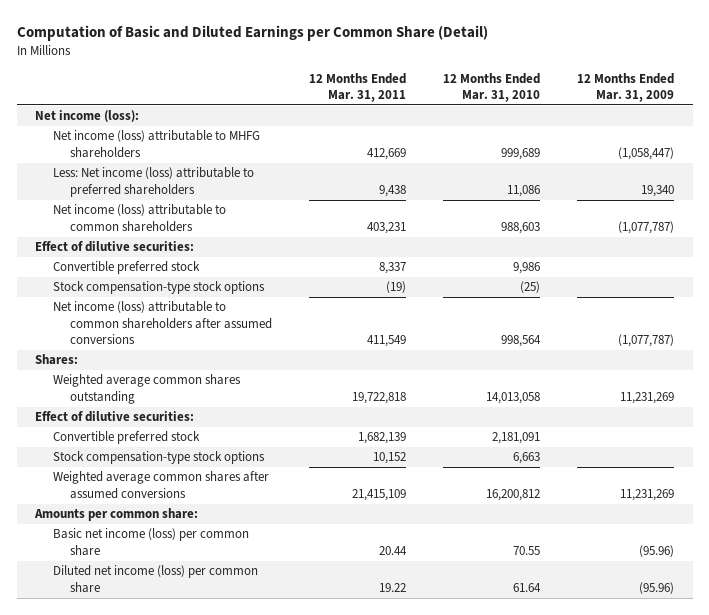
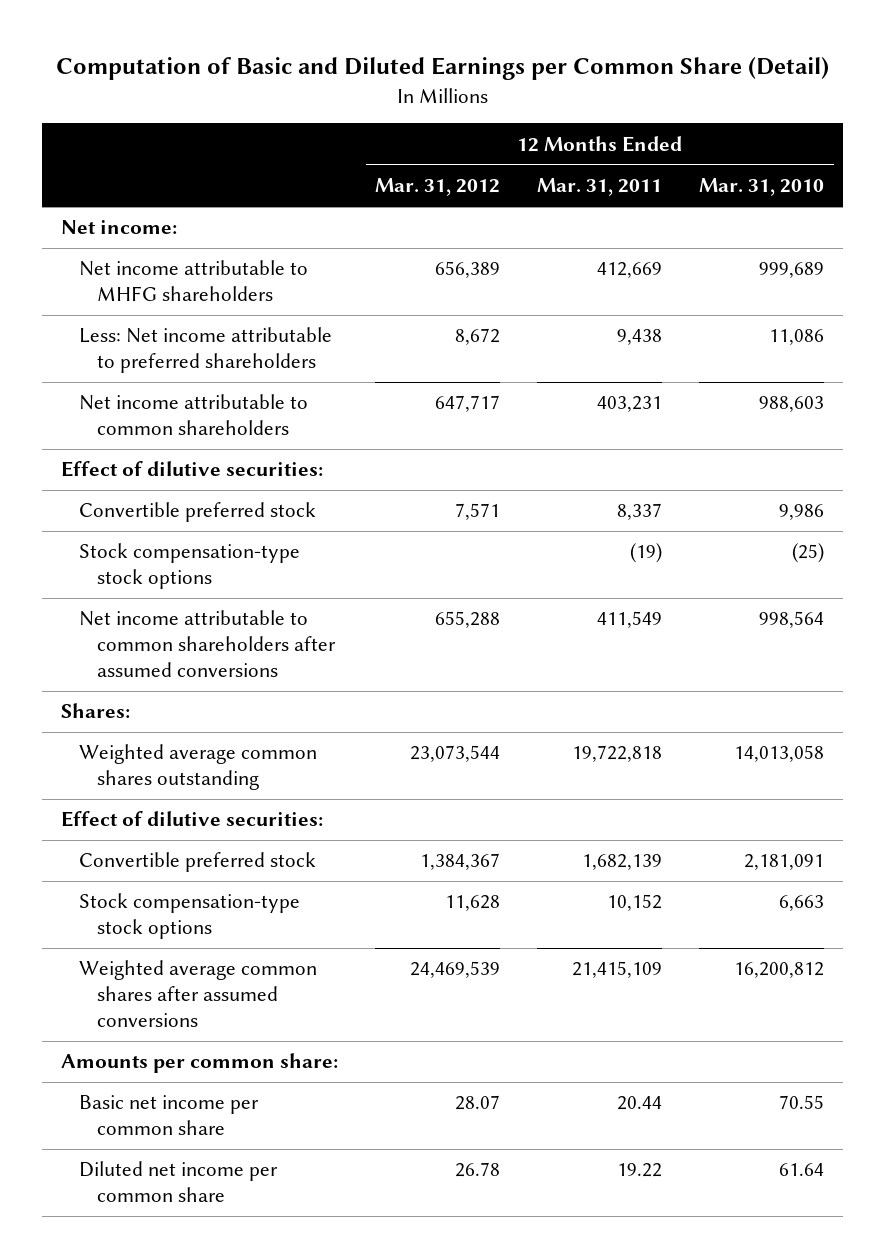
- | 12 Months Ended Mar. 31, 2011 | 12 Months Ended Mar. 31, 2010 | 12 Months Ended Mar. 31, 2009
+ | 12 Months Ended Mar. 31, 2012 | 12 Months Ended Mar. 31, 2011 | 12 Months Ended Mar. 31, 2010
- Net income (loss):
- Net income (loss) attributable to MHFG shareholders | 412,669 | 999,689 | (1,058,447)
- Less: Net income (loss) attributable to preferred shareholders | 9,438 | 11,086 | 19,340
- Net income (loss) attributable to common shareholders | 403,231 | 988,603 | (1,077,787)
+ Net income:
+ Net income attributable to MHFG shareholders | 656,389 | 412,669 | 999,689
+ Less: Net income attributable to preferred shareholders | 8,672 | 9,438 | 11,086
+ Net income attributable to common shareholders | 647,717 | 403,231 | 988,603
- Net income (loss) attributable to common shareholders after assumed conversions | 411,549 | 998,564 | (1,077,787)
+ Net income attributable to common shareholders after assumed conversions | 655,288 | 411,549 | 998,564
- Basic net income (loss) per common share | 20.44 | 70.55 | (95.96)
- Diluted net income (loss) per common share | 19.22 | 61.64 | (95.96)
+ Basic net income per common share | 28.07 | 20.44 | 70.55
+ Diluted net income per common share | 26.78 | 19.22 | 61.64

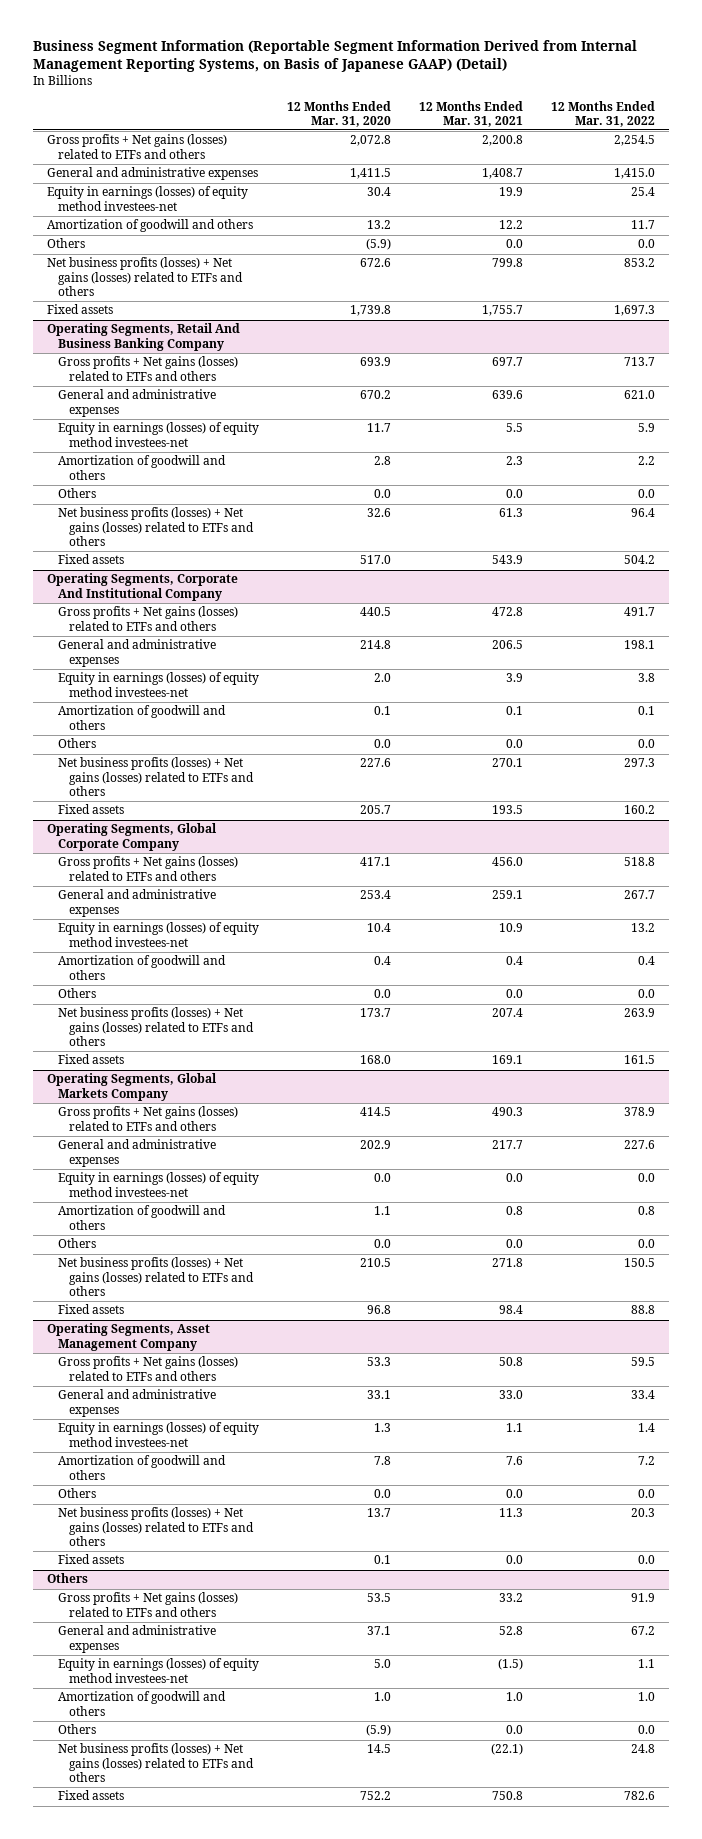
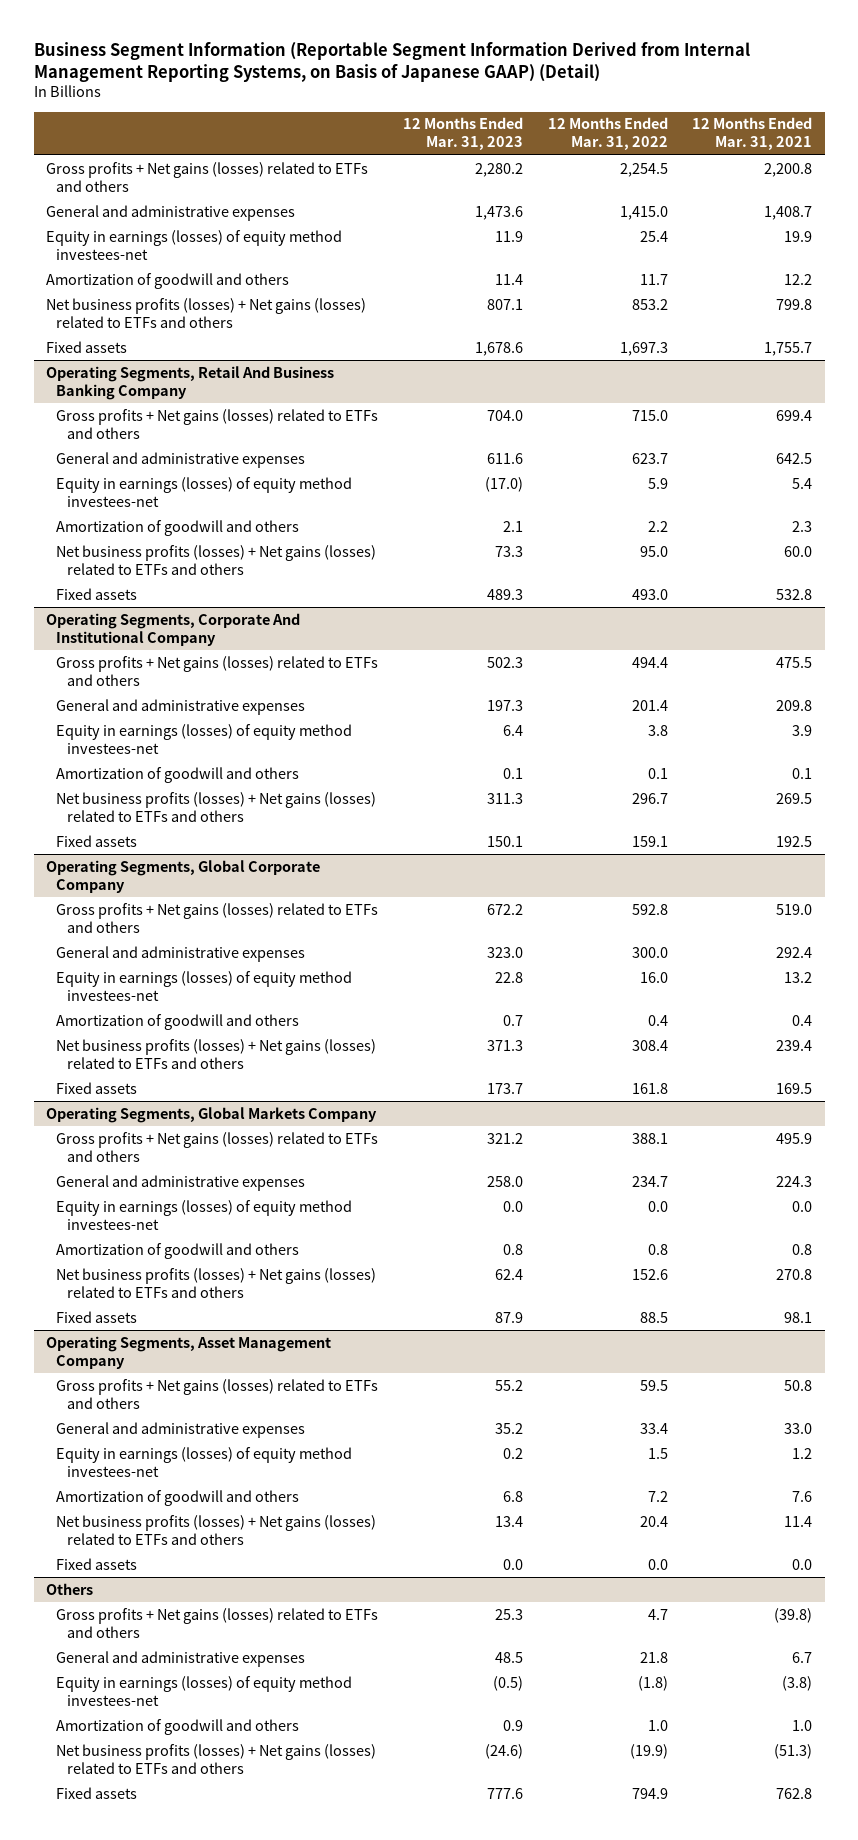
- | 12 Months Ended Mar. 31, 2020 | 12 Months Ended Mar. 31, 2021 | 12 Months Ended Mar. 31, 2022
+ | 12 Months Ended Mar. 31, 2023 | 12 Months Ended Mar. 31, 2022 | 12 Months Ended Mar. 31, 2021
- Others | (5.9) | 0.0 | 0.0
@ Operating Segments, Retail And Business Banking Company
- Gross profits + Net gains (losses) related to ETFs and others | 693.9 | 697.7 | 713.7
- General and administrative expenses | 670.2 | 639.6 | 621.0
- Equity in earnings (losses) of equity method investees-net | 11.7 | 5.5 | 5.9
+ Gross profits + Net gains (losses) related to ETFs and others | 704.0 | 715.0 | 699.4
+ General and administrative expenses | 611.6 | 623.7 | 642.5
+ Equity in earnings (losses) of equity method investees-net | (17.0) | 5.9 | 5.4
- Others | 0.0 | 0.0 | 0.0
- Net business profits (losses) + Net gains (losses) related to ETFs and others | 32.6 | 61.3 | 96.4
- Fixed assets | 517.0 | 543.9 | 504.2
+ Net business profits (losses) + Net gains (losses) related to ETFs and others | 73.3 | 95.0 | 60.0
+ Fixed assets | 489.3 | 493.0 | 532.8
@ Operating Segments, Corporate And Institutional Company
- Gross profits + Net gains (losses) related to ETFs and others | 440.5 | 472.8 | 491.7
- General and administrative expenses | 214.8 | 206.5 | 198.1
+ Gross profits + Net gains (losses) related to ETFs and others | 502.3 | 494.4 | 475.5
+ General and administrative expenses | 197.3 | 201.4 | 209.8
- Others | 0.0 | 0.0 | 0.0
- Net business profits (losses) + Net gains (losses) related to ETFs and others | 227.6 | 270.1 | 297.3
- Fixed assets | 205.7 | 193.5 | 160.2
+ Net business profits (losses) + Net gains (losses) related to ETFs and others | 311.3 | 296.7 | 269.5
+ Fixed assets | 150.1 | 159.1 | 192.5
@ Operating Segments, Global Corporate Company
- Gross profits + Net gains (losses) related to ETFs and others | 417.1 | 456.0 | 518.8
- General and administrative expenses | 253.4 | 259.1 | 267.7
- Equity in earnings (losses) of equity method investees-net | 10.4 | 10.9 | 13.2
+ Gross profits + Net gains (losses) related to ETFs and others | 672.2 | 592.8 | 519.0
+ General and administrative expenses | 323.0 | 300.0 | 292.4
+ Equity in earnings (losses) of equity method investees-net | 22.8 | 16.0 | 13.2
- Others | 0.0 | 0.0 | 0.0
- Net business profits (losses) + Net gains (losses) related to ETFs and others | 173.7 | 207.4 | 263.9
- Fixed assets | 168.0 | 169.1 | 161.5
+ Net business profits (losses) + Net gains (losses) related to ETFs and others | 371.3 | 308.4 | 239.4
+ Fixed assets | 173.7 | 161.8 | 169.5
@ Operating Segments, Global Markets Company
- Gross profits + Net gains (losses) related to ETFs and others | 414.5 | 490.3 | 378.9
- General and administrative expenses | 202.9 | 217.7 | 227.6
+ Gross profits + Net gains (losses) related to ETFs and others | 321.2 | 388.1 | 495.9
+ General and administrative expenses | 258.0 | 234.7 | 224.3
- Others | 0.0 | 0.0 | 0.0
- Net business profits (losses) + Net gains (losses) related to ETFs and others | 210.5 | 271.8 | 150.5
- Fixed assets | 96.8 | 98.4 | 88.8
+ Net business profits (losses) + Net gains (losses) related to ETFs and others | 62.4 | 152.6 | 270.8
+ Fixed assets | 87.9 | 88.5 | 98.1
@ Operating Segments, Asset Management Company
- Equity in earnings (losses) of equity method investees-net | 1.3 | 1.1 | 1.4
+ Equity in earnings (losses) of equity method investees-net | 0.2 | 1.5 | 1.2
- Others | 0.0 | 0.0 | 0.0
- Net business profits (losses) + Net gains (losses) related to ETFs and others | 13.7 | 11.3 | 20.3
+ Net business profits (losses) + Net gains (losses) related to ETFs and others | 13.4 | 20.4 | 11.4
@ Others
- Gross profits + Net gains (losses) related to ETFs and others | 53.5 | 33.2 | 91.9
- General and administrative expenses | 37.1 | 52.8 | 67.2
- Equity in earnings (losses) of equity method investees-net | 5.0 | (1.5) | 1.1
+ Gross profits + Net gains (losses) related to ETFs and others | 25.3 | 4.7 | (39.8)
+ General and administrative expenses | 48.5 | 21.8 | 6.7
+ Equity in earnings (losses) of equity method investees-net | (0.5) | (1.8) | (3.8)
- Others | (5.9) | 0.0 | 0.0
- Net business profits (losses) + Net gains (losses) related to ETFs and others | 14.5 | (22.1) | 24.8
- Fixed assets | 752.2 | 750.8 | 782.6
+ Net business profits (losses) + Net gains (losses) related to ETFs and others | (24.6) | (19.9) | (51.3)
+ Fixed assets | 777.6 | 794.9 | 762.8

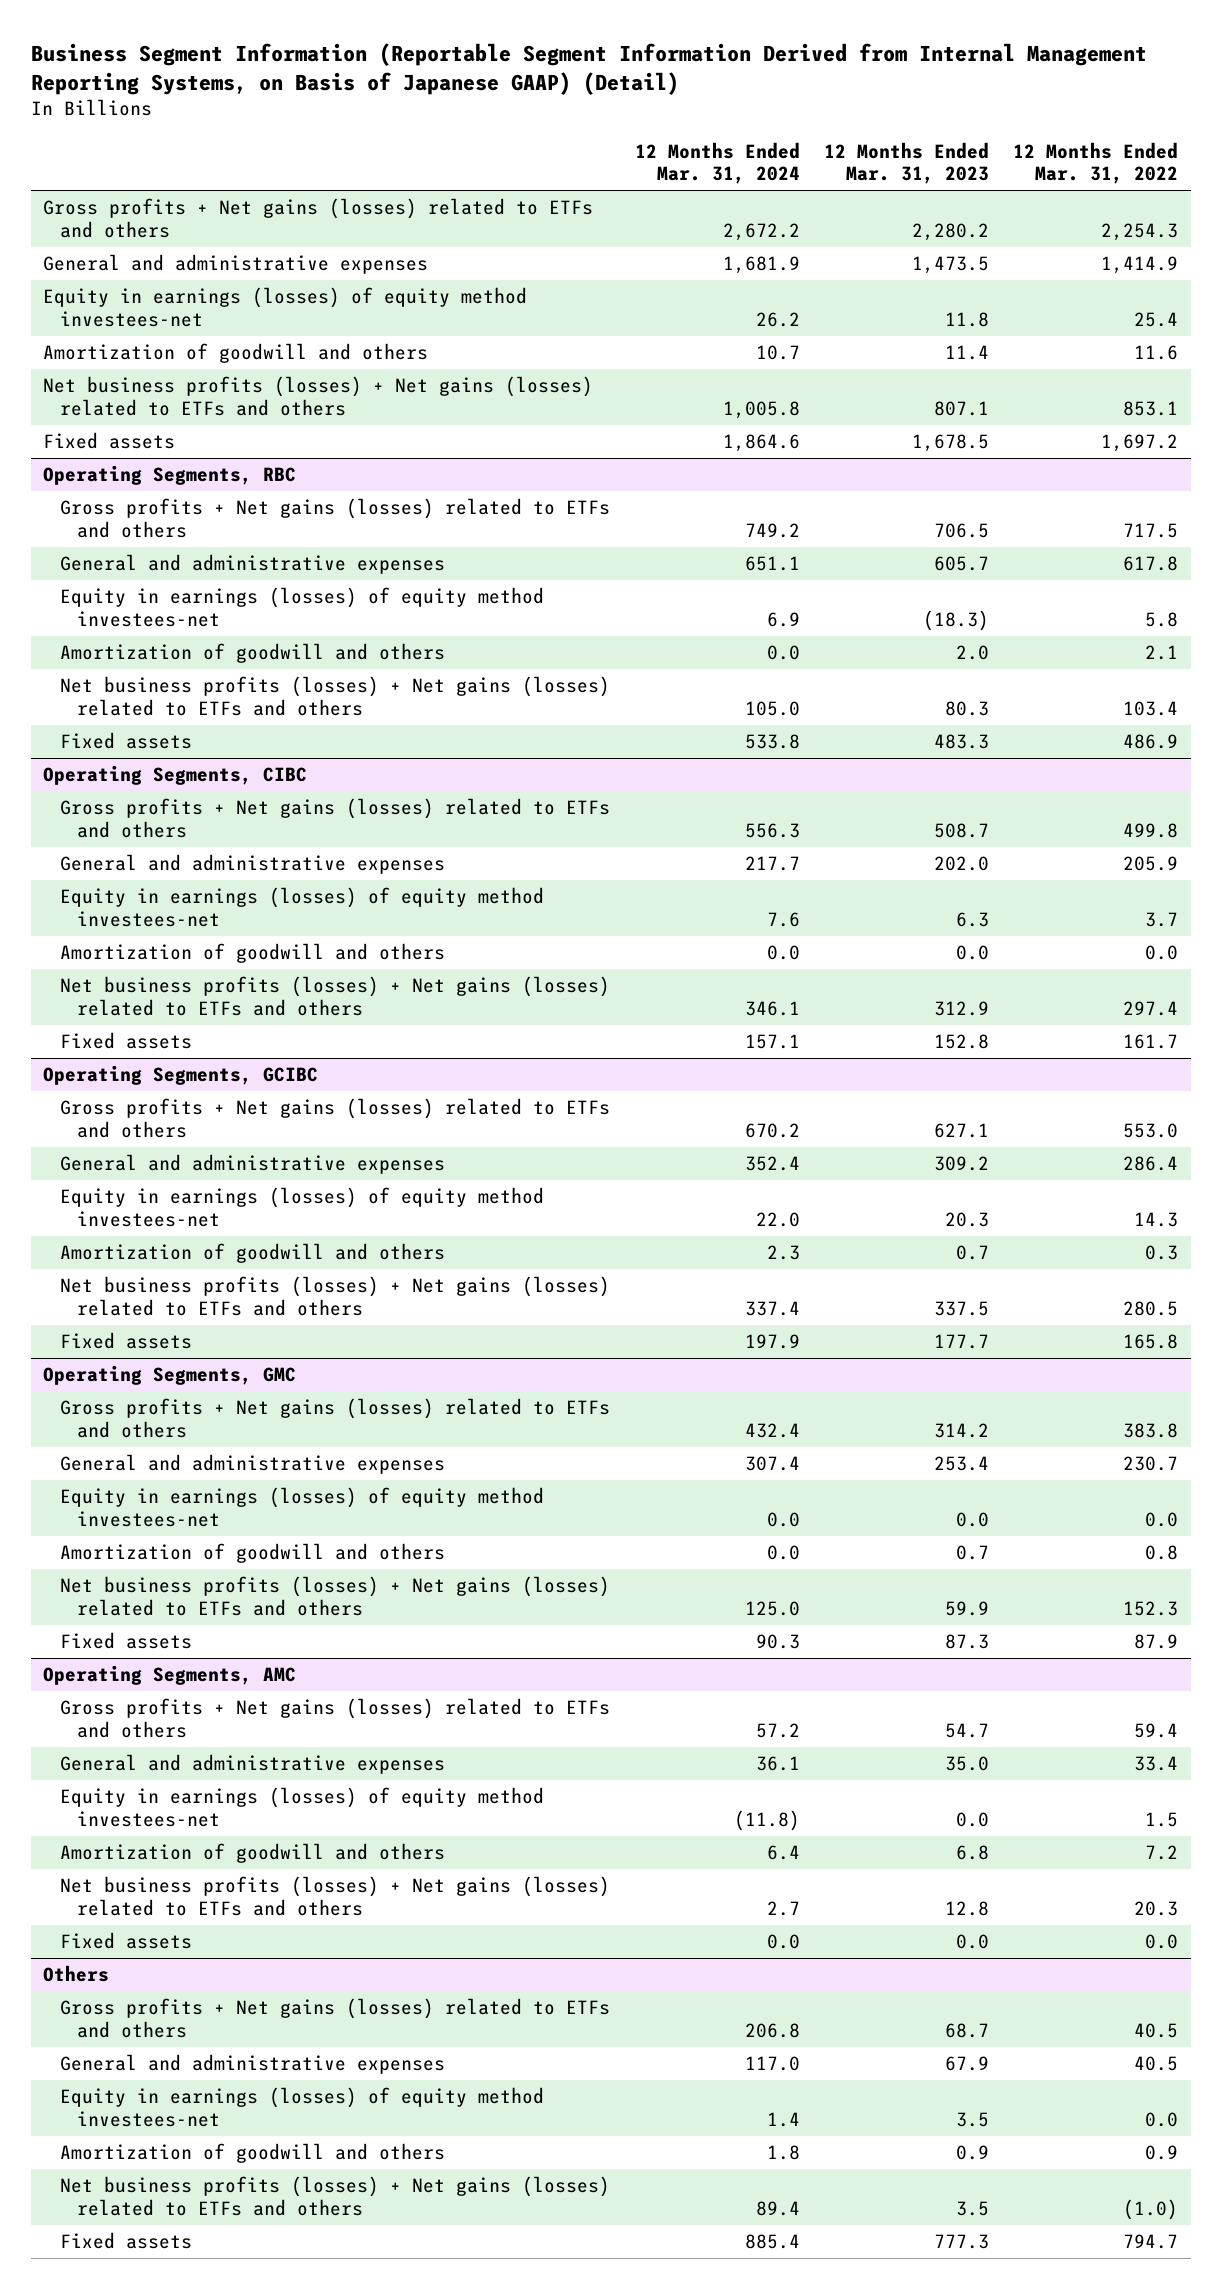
- | 12 Months Ended Mar. 31, 2023 | 12 Months Ended Mar. 31, 2022 | 12 Months Ended Mar. 31, 2021
+ | 12 Months Ended Mar. 31, 2024 | 12 Months Ended Mar. 31, 2023 | 12 Months Ended Mar. 31, 2022
- Gross profits + Net gains (losses) related to ETFs and others | 2,280.2 | 2,254.5 | 2,200.8
- General and administrative expenses | 1,473.6 | 1,415.0 | 1,408.7
- Equity in earnings (losses) of equity method investees-net | 11.9 | 25.4 | 19.9
- Amortization of goodwill and others | 11.4 | 11.7 | 12.2
- Net business profits (losses) + Net gains (losses) related to ETFs and others | 807.1 | 853.2 | 799.8
- Fixed assets | 1,678.6 | 1,697.3 | 1,755.7
- Operating Segments, Retail And Business Banking Company
- Gross profits + Net gains (losses) related to ETFs and others | 704.0 | 715.0 | 699.4
- General and administrative expenses | 611.6 | 623.7 | 642.5
- Equity in earnings (losses) of equity method investees-net | (17.0) | 5.9 | 5.4
- Amortization of goodwill and others | 2.1 | 2.2 | 2.3
- Net business profits (losses) + Net gains (losses) related to ETFs and others | 73.3 | 95.0 | 60.0
- Fixed assets | 489.3 | 493.0 | 532.8
- Operating Segments, Corporate And Institutional Company
- Gross profits + Net gains (losses) related to ETFs and others | 502.3 | 494.4 | 475.5
- General and administrative expenses | 197.3 | 201.4 | 209.8
- Equity in earnings (losses) of equity method investees-net | 6.4 | 3.8 | 3.9
- Amortization of goodwill and others | 0.1 | 0.1 | 0.1
- Net business profits (losses) + Net gains (losses) related to ETFs and others | 311.3 | 296.7 | 269.5
- Fixed assets | 150.1 | 159.1 | 192.5
- Operating Segments, Global Corporate Company
- Gross profits + Net gains (losses) related to ETFs and others | 672.2 | 592.8 | 519.0
- General and administrative expenses | 323.0 | 300.0 | 292.4
- Equity in earnings (losses) of equity method investees-net | 22.8 | 16.0 | 13.2
- Amortization of goodwill and others | 0.7 | 0.4 | 0.4
- Net business profits (losses) + Net gains (losses) related to ETFs and others | 371.3 | 308.4 | 239.4
- Fixed assets | 173.7 | 161.8 | 169.5
- Operating Segments, Global Markets Company
- Gross profits + Net gains (losses) related to ETFs and others | 321.2 | 388.1 | 495.9
- General and administrative expenses | 258.0 | 234.7 | 224.3
+ Gross profits + Net gains (losses) related to ETFs and others | 2,672.2 | 2,280.2 | 2,254.3
+ General and administrative expenses | 1,681.9 | 1,473.5 | 1,414.9
+ Equity in earnings (losses) of equity method investees-net | 26.2 | 11.8 | 25.4
+ Amortization of goodwill and others | 10.7 | 11.4 | 11.6
+ Net business profits (losses) + Net gains (losses) related to ETFs and others | 1,005.8 | 807.1 | 853.1
+ Fixed assets | 1,864.6 | 1,678.5 | 1,697.2
+ Operating Segments, RBC
+ Gross profits + Net gains (losses) related to ETFs and others | 749.2 | 706.5 | 717.5
+ General and administrative expenses | 651.1 | 605.7 | 617.8
+ Equity in earnings (losses) of equity method investees-net | 6.9 | (18.3) | 5.8
+ Amortization of goodwill and others | 0.0 | 2.0 | 2.1
+ Net business profits (losses) + Net gains (losses) related to ETFs and others | 105.0 | 80.3 | 103.4
+ Fixed assets | 533.8 | 483.3 | 486.9
+ Operating Segments, CIBC
+ Gross profits + Net gains (losses) related to ETFs and others | 556.3 | 508.7 | 499.8
+ General and administrative expenses | 217.7 | 202.0 | 205.9
+ Equity in earnings (losses) of equity method investees-net | 7.6 | 6.3 | 3.7
+ Amortization of goodwill and others | 0.0 | 0.0 | 0.0
+ Net business profits (losses) + Net gains (losses) related to ETFs and others | 346.1 | 312.9 | 297.4
+ Fixed assets | 157.1 | 152.8 | 161.7
+ Operating Segments, GCIBC
+ Gross profits + Net gains (losses) related to ETFs and others | 670.2 | 627.1 | 553.0
+ General and administrative expenses | 352.4 | 309.2 | 286.4
+ Equity in earnings (losses) of equity method investees-net | 22.0 | 20.3 | 14.3
+ Amortization of goodwill and others | 2.3 | 0.7 | 0.3
+ Net business profits (losses) + Net gains (losses) related to ETFs and others | 337.4 | 337.5 | 280.5
+ Fixed assets | 197.9 | 177.7 | 165.8
+ Operating Segments, GMC
+ Gross profits + Net gains (losses) related to ETFs and others | 432.4 | 314.2 | 383.8
+ General and administrative expenses | 307.4 | 253.4 | 230.7
- Amortization of goodwill and others | 0.8 | 0.8 | 0.8
- Net business profits (losses) + Net gains (losses) related to ETFs and others | 62.4 | 152.6 | 270.8
- Fixed assets | 87.9 | 88.5 | 98.1
- Operating Segments, Asset Management Company
- Gross profits + Net gains (losses) related to ETFs and others | 55.2 | 59.5 | 50.8
- General and administrative expenses | 35.2 | 33.4 | 33.0
- Equity in earnings (losses) of equity method investees-net | 0.2 | 1.5 | 1.2
+ Amortization of goodwill and others | 0.0 | 0.7 | 0.8
+ Net business profits (losses) + Net gains (losses) related to ETFs and others | 125.0 | 59.9 | 152.3
+ Fixed assets | 90.3 | 87.3 | 87.9
+ Operating Segments, AMC
+ Gross profits + Net gains (losses) related to ETFs and others | 57.2 | 54.7 | 59.4
+ General and administrative expenses | 36.1 | 35.0 | 33.4
+ Equity in earnings (losses) of equity method investees-net | (11.8) | 0.0 | 1.5
- Net business profits (losses) + Net gains (losses) related to ETFs and others | 13.4 | 20.4 | 11.4
+ Net business profits (losses) + Net gains (losses) related to ETFs and others | 2.7 | 12.8 | 20.3
@ Others
- Gross profits + Net gains (losses) related to ETFs and others | 25.3 | 4.7 | (39.8)
- General and administrative expenses | 48.5 | 21.8 | 6.7
- Equity in earnings (losses) of equity method investees-net | (0.5) | (1.8) | (3.8)
- Amortization of goodwill and others | 0.9 | 1.0 | 1.0
- Net business profits (losses) + Net gains (losses) related to ETFs and others | (24.6) | (19.9) | (51.3)
- Fixed assets | 777.6 | 794.9 | 762.8
+ Gross profits + Net gains (losses) related to ETFs and others | 206.8 | 68.7 | 40.5
+ General and administrative expenses | 117.0 | 67.9 | 40.5
+ Equity in earnings (losses) of equity method investees-net | 1.4 | 3.5 | 0.0
+ Amortization of goodwill and others | 1.8 | 0.9 | 0.9
+ Net business profits (losses) + Net gains (losses) related to ETFs and others | 89.4 | 3.5 | (1.0)
+ Fixed assets | 885.4 | 777.3 | 794.7

